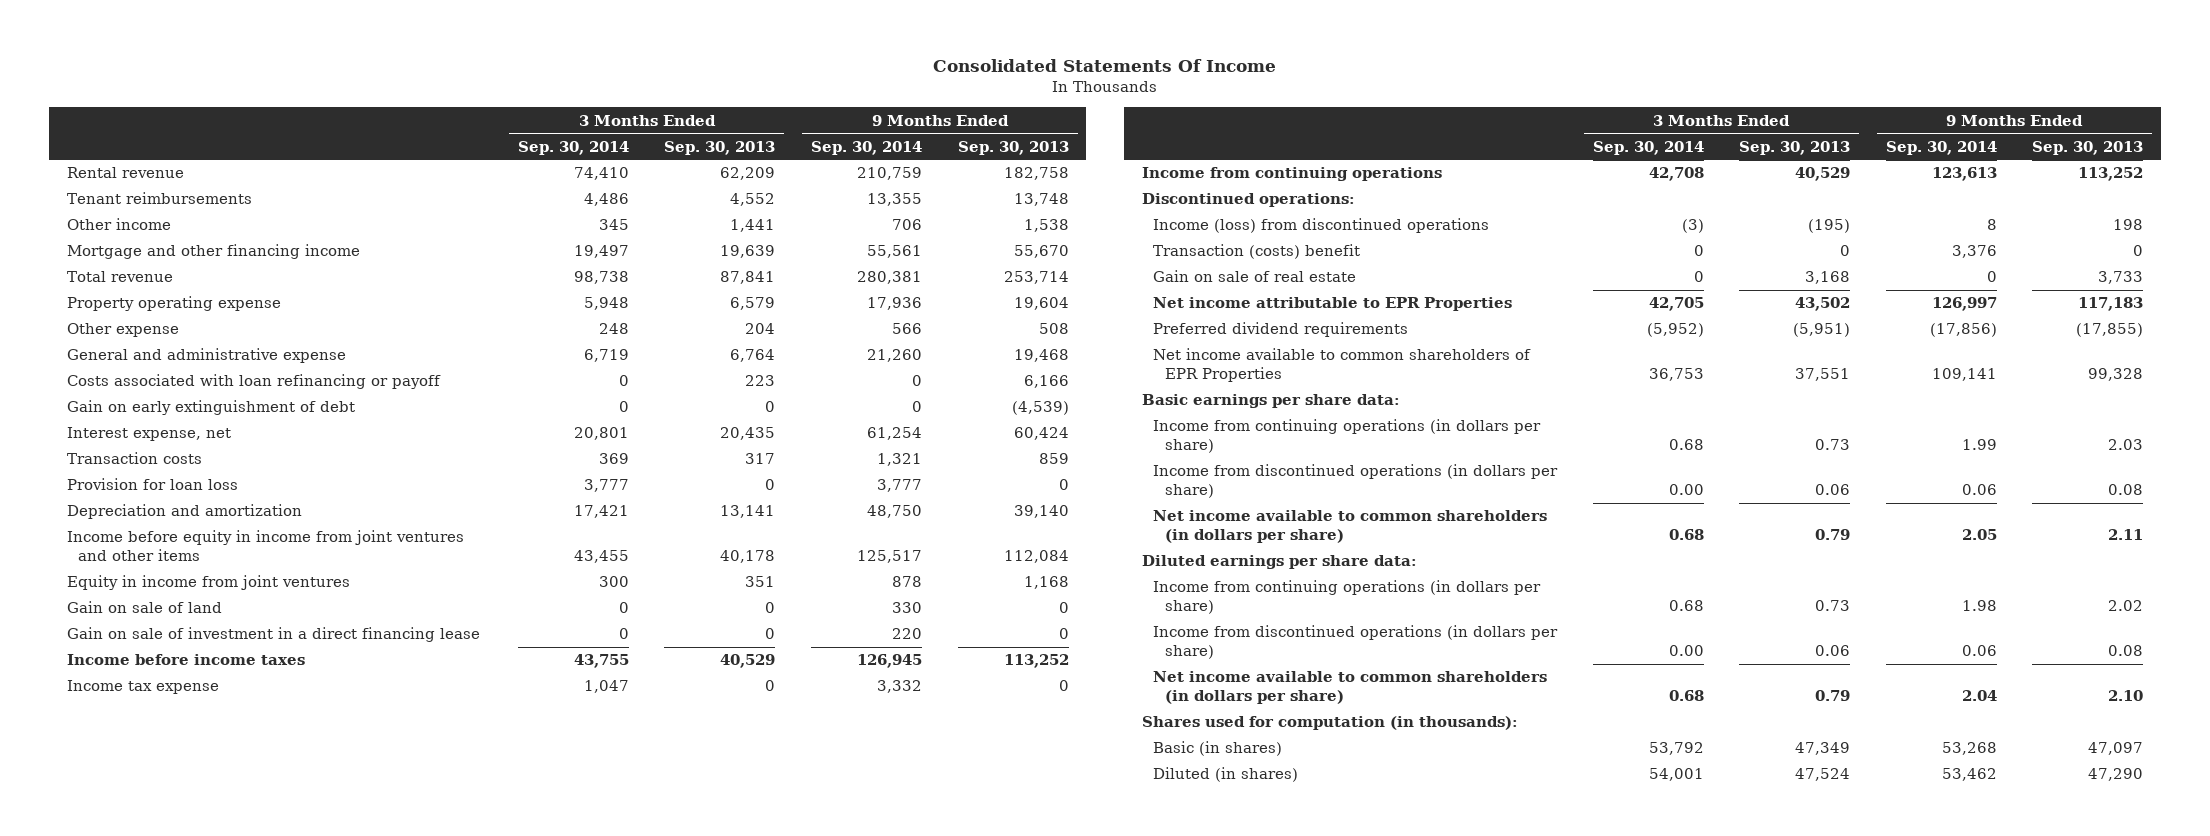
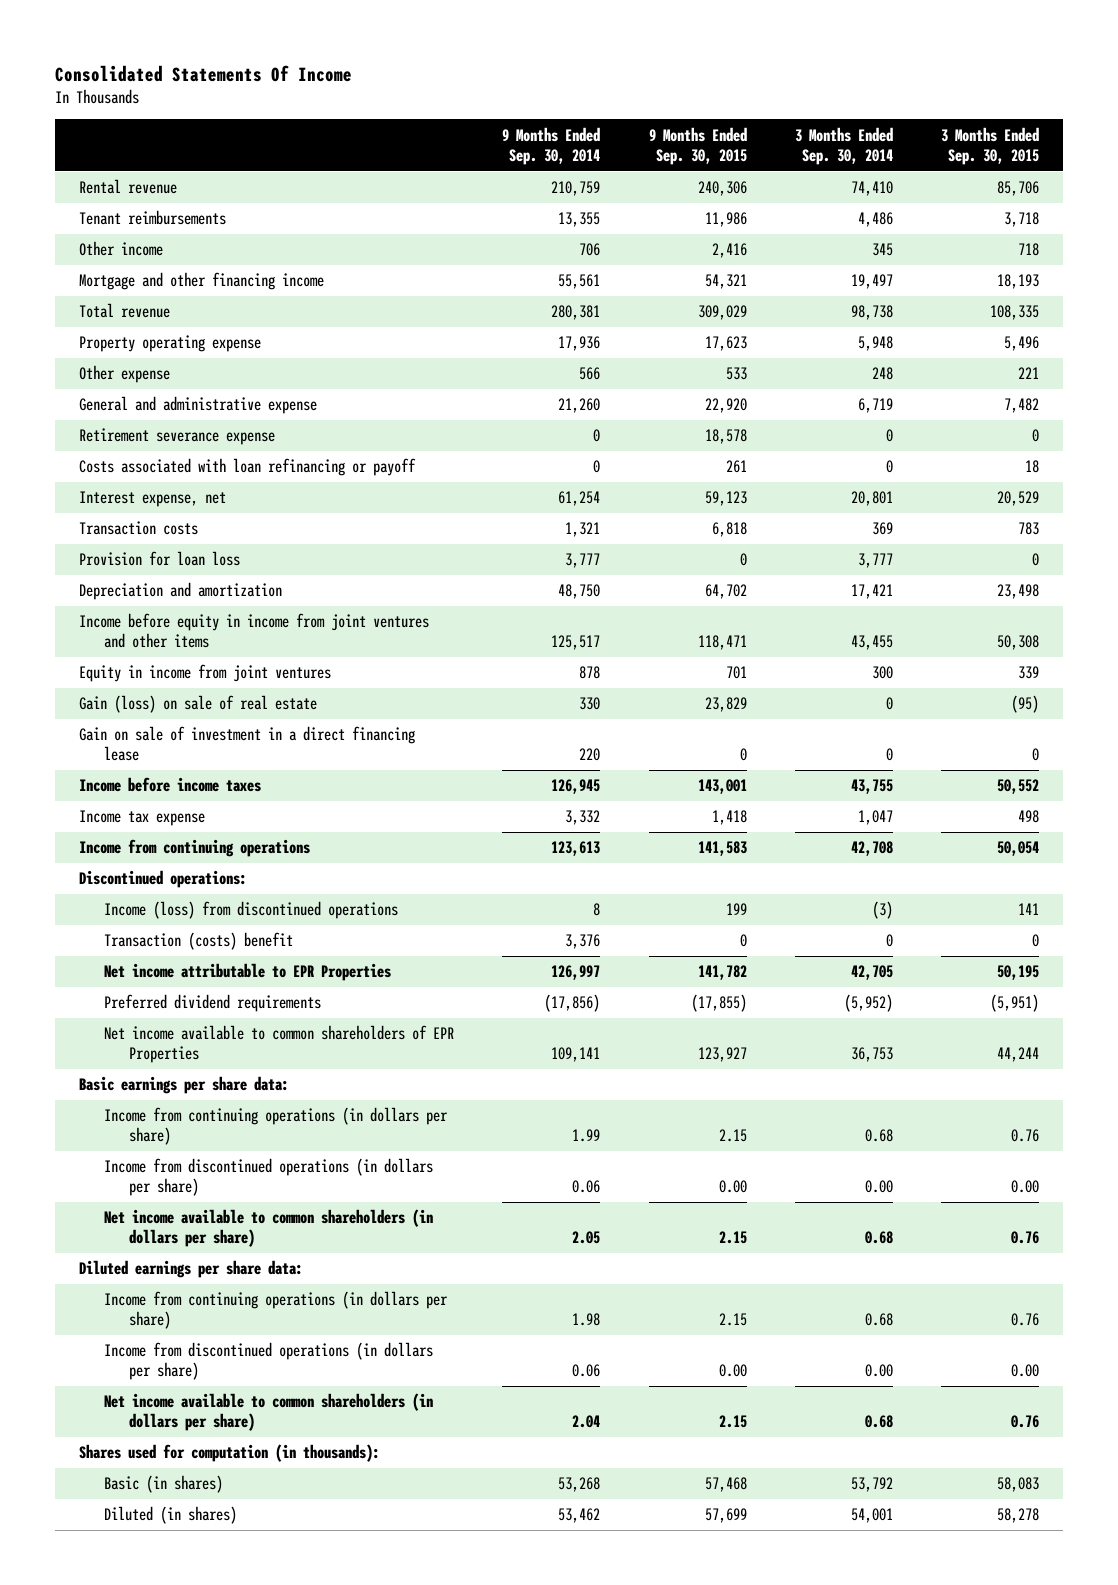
- | 3 Months Ended Sep. 30, 2014 | 3 Months Ended Sep. 30, 2013 | 9 Months Ended Sep. 30, 2014 | 9 Months Ended Sep. 30, 2013
+ | 9 Months Ended Sep. 30, 2014 | 9 Months Ended Sep. 30, 2015 | 3 Months Ended Sep. 30, 2014 | 3 Months Ended Sep. 30, 2015
+ Retirement severance expense | 0 | 18,578 | 0 | 0
- Gain on early extinguishment of debt | 0 | 0 | 0 | (4,539)
- Gain on sale of land | 0 | 0 | 330 | 0
+ Gain (loss) on sale of real estate | 330 | 23,829 | 0 | (95)
- Gain on sale of real estate | 0 | 3,168 | 0 | 3,733

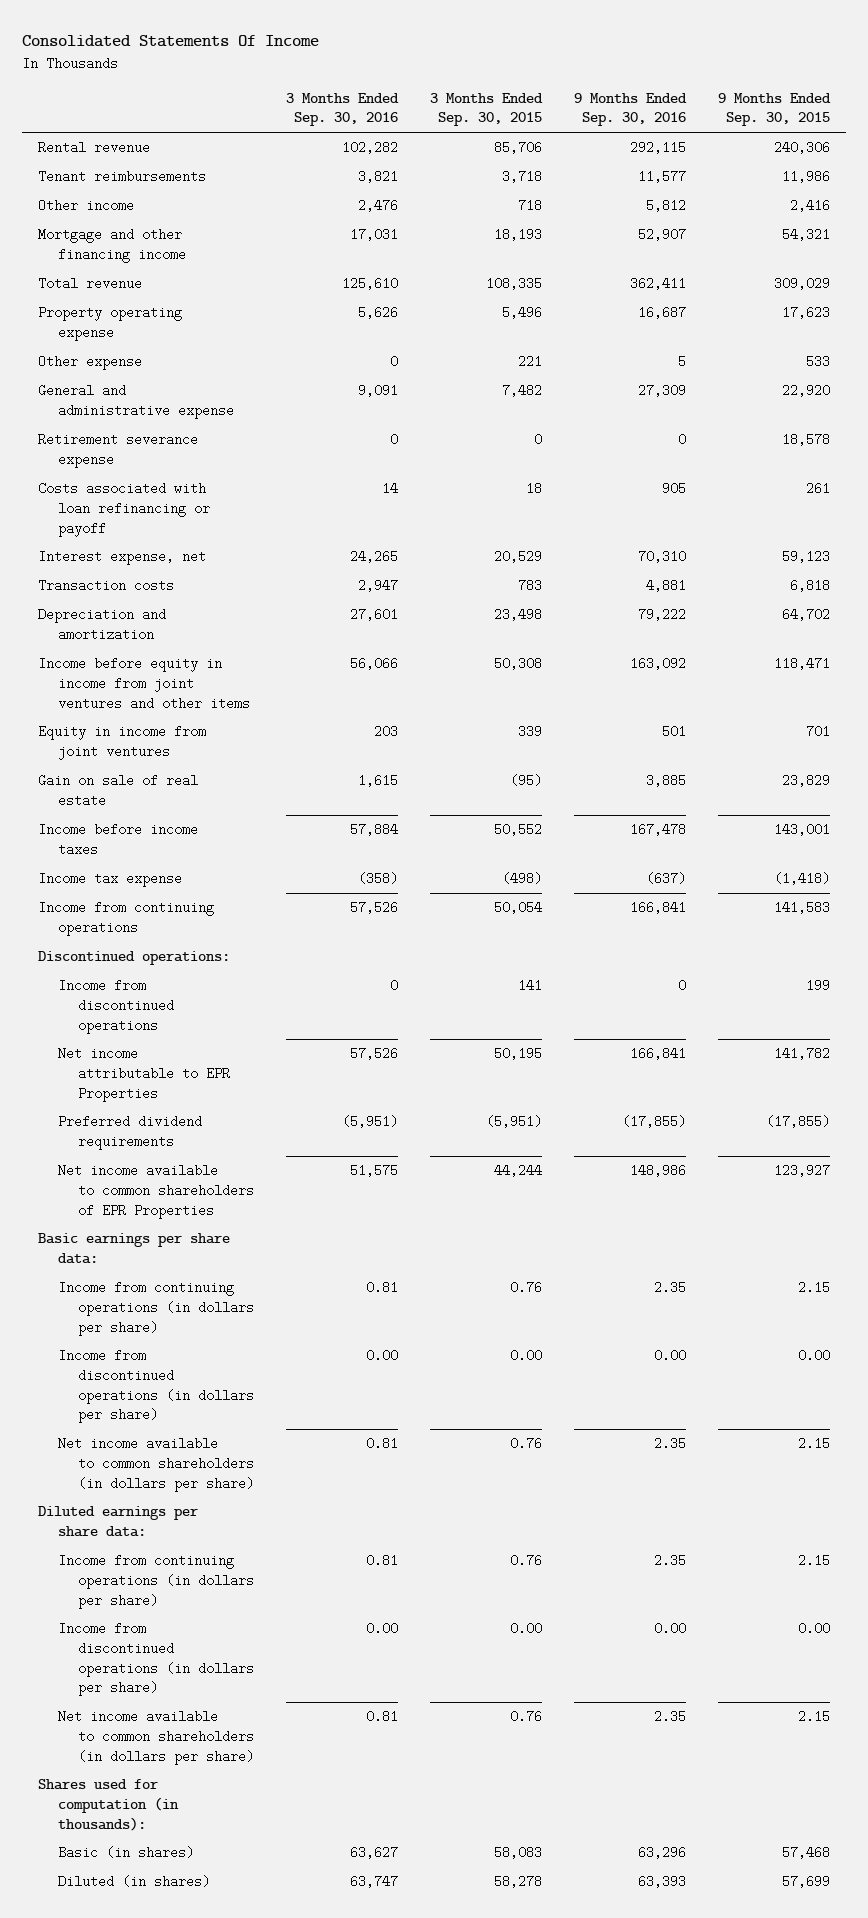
- | 9 Months Ended Sep. 30, 2014 | 9 Months Ended Sep. 30, 2015 | 3 Months Ended Sep. 30, 2014 | 3 Months Ended Sep. 30, 2015
+ | 3 Months Ended Sep. 30, 2016 | 3 Months Ended Sep. 30, 2015 | 9 Months Ended Sep. 30, 2016 | 9 Months Ended Sep. 30, 2015
- Provision for loan loss | 3,777 | 0 | 3,777 | 0
- Gain (loss) on sale of real estate | 330 | 23,829 | 0 | (95)
- Gain on sale of investment in a direct financing lease | 220 | 0 | 0 | 0
+ Gain on sale of real estate | 1,615 | (95) | 3,885 | 23,829
- Income tax expense | 3,332 | 1,418 | 1,047 | 498
+ Income tax expense | (358) | (498) | (637) | (1,418)
- Income (loss) from discontinued operations | 8 | 199 | (3) | 141
- Transaction (costs) benefit | 3,376 | 0 | 0 | 0
+ Income from discontinued operations | 0 | 141 | 0 | 199

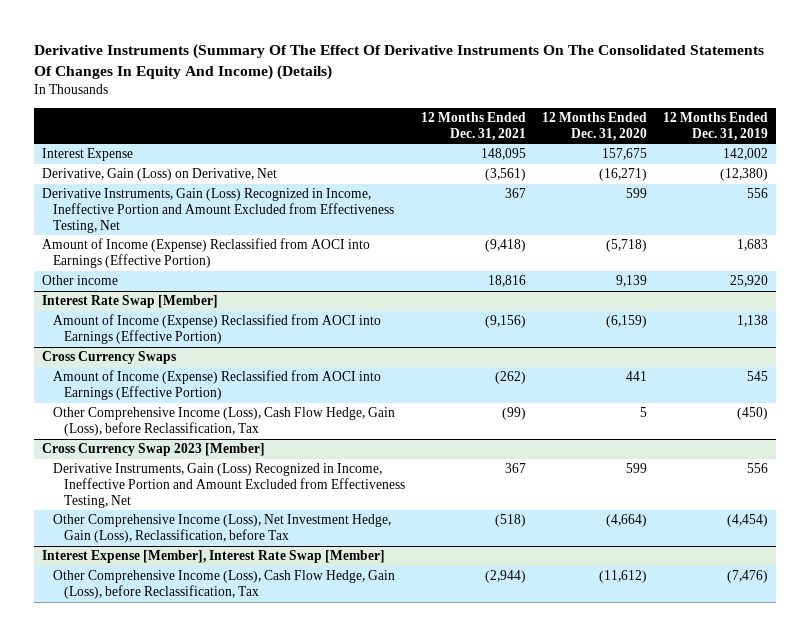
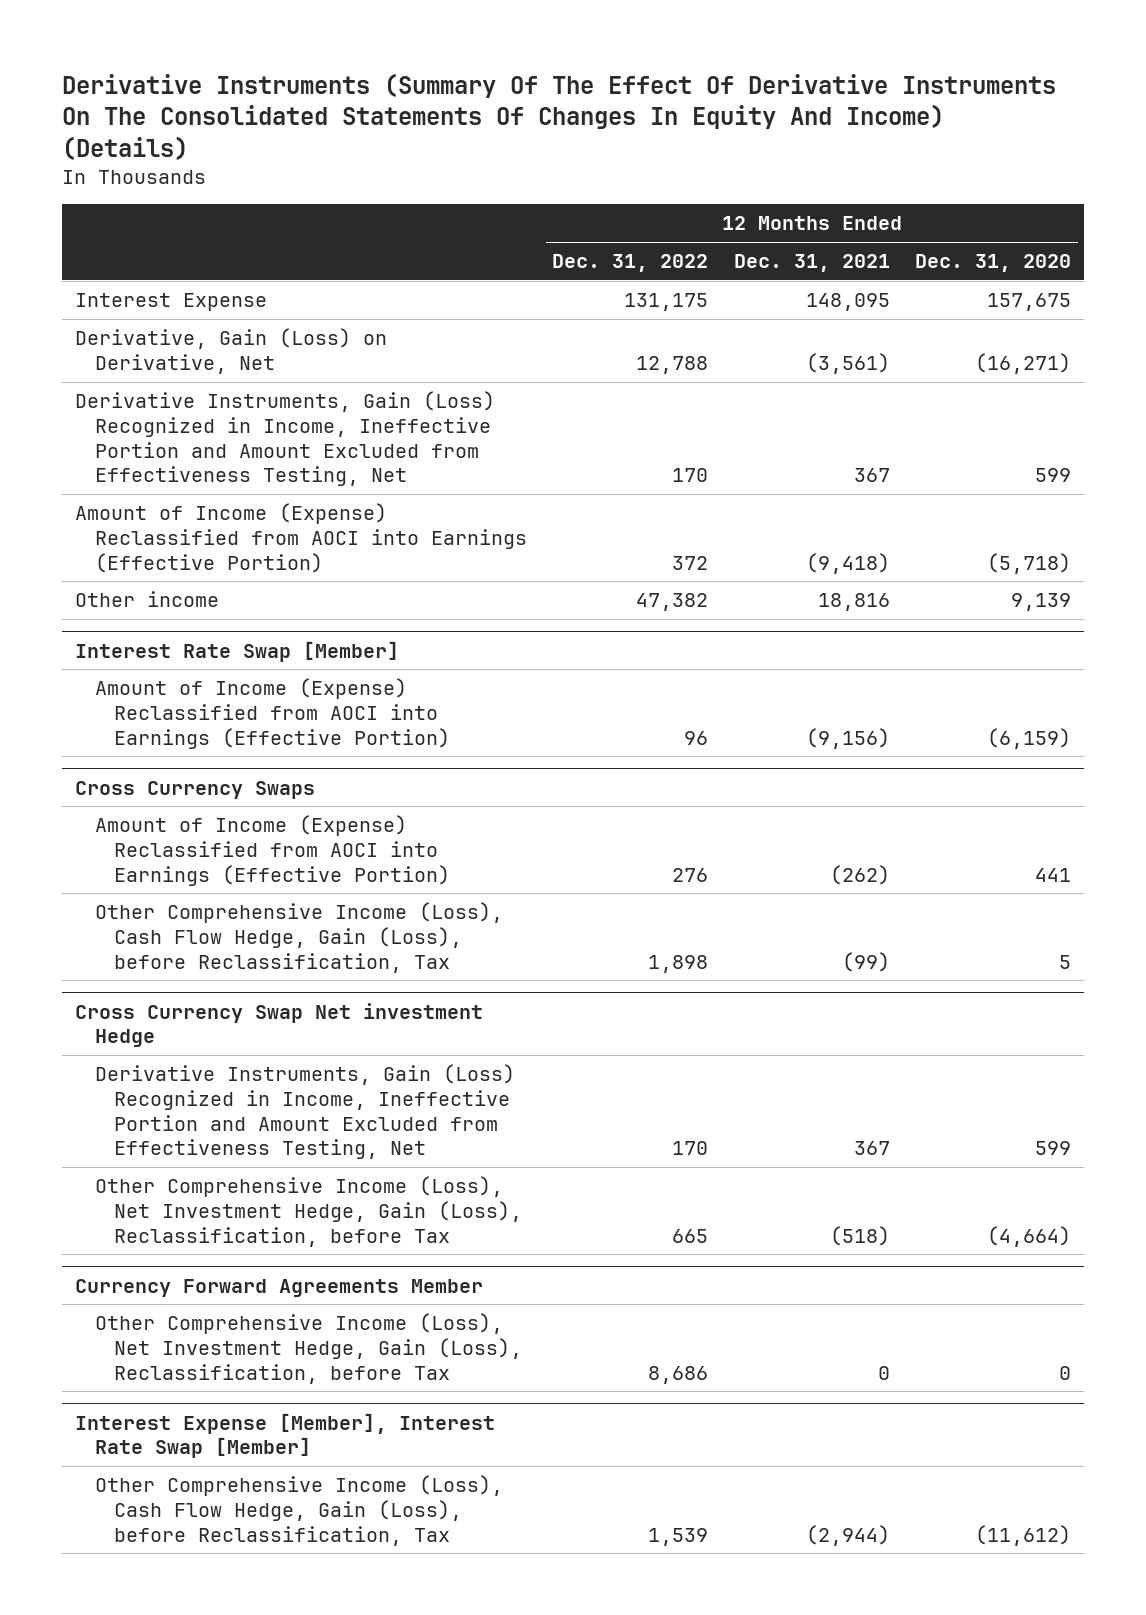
- | 12 Months Ended Dec. 31, 2021 | 12 Months Ended Dec. 31, 2020 | 12 Months Ended Dec. 31, 2019
+ | 12 Months Ended Dec. 31, 2022 | 12 Months Ended Dec. 31, 2021 | 12 Months Ended Dec. 31, 2020
- Cross Currency Swap 2023 [Member]
+ Cross Currency Swap Net investment Hedge
+ Currency Forward Agreements Member
+ Other Comprehensive Income (Loss), Net Investment Hedge, Gain (Loss), Reclassification, before Tax | 8,686 | 0 | 0

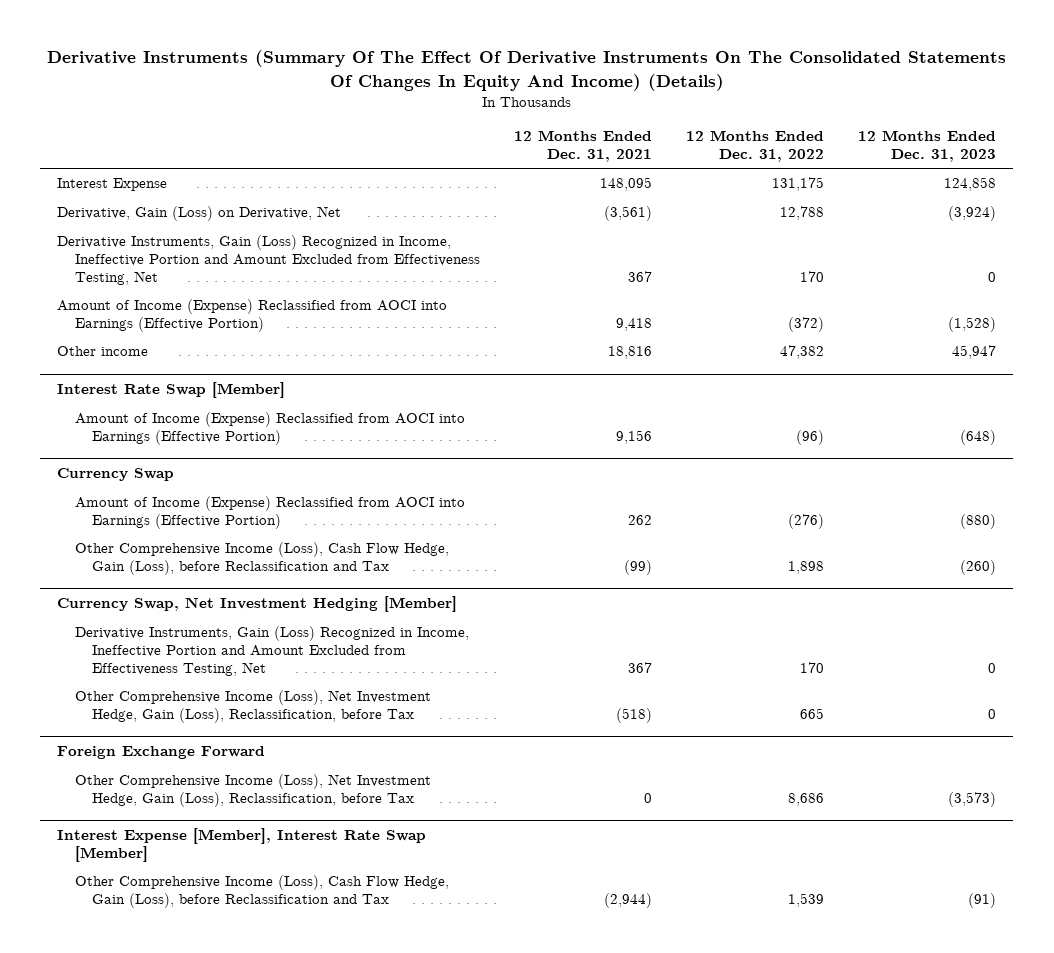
- | 12 Months Ended Dec. 31, 2022 | 12 Months Ended Dec. 31, 2021 | 12 Months Ended Dec. 31, 2020
+ | 12 Months Ended Dec. 31, 2021 | 12 Months Ended Dec. 31, 2022 | 12 Months Ended Dec. 31, 2023
- Amount of Income (Expense) Reclassified from AOCI into Earnings (Effective Portion) | 372 | (9,418) | (5,718)
+ Amount of Income (Expense) Reclassified from AOCI into Earnings (Effective Portion) | 9,418 | (372) | (1,528)
@ Interest Rate Swap [Member]
- Amount of Income (Expense) Reclassified from AOCI into Earnings (Effective Portion) | 96 | (9,156) | (6,159)
- Cross Currency Swaps
- Amount of Income (Expense) Reclassified from AOCI into Earnings (Effective Portion) | 276 | (262) | 441
- Other Comprehensive Income (Loss), Cash Flow Hedge, Gain (Loss), before Reclassification, Tax | 1,898 | (99) | 5
- Cross Currency Swap Net investment Hedge
@ Interest Rate Swap [Member]
+ Amount of Income (Expense) Reclassified from AOCI into Earnings (Effective Portion) | 9,156 | (96) | (648)
+ Currency Swap
+ Amount of Income (Expense) Reclassified from AOCI into Earnings (Effective Portion) | 262 | (276) | (880)
+ Other Comprehensive Income (Loss), Cash Flow Hedge, Gain (Loss), before Reclassification and Tax | (99) | 1,898 | (260)
+ Currency Swap, Net Investment Hedging [Member]
- Currency Forward Agreements Member
+ Foreign Exchange Forward
@ Interest Expense [Member], Interest Rate Swap [Member]
- Other Comprehensive Income (Loss), Cash Flow Hedge, Gain (Loss), before Reclassification, Tax | 1,539 | (2,944) | (11,612)
+ Other Comprehensive Income (Loss), Cash Flow Hedge, Gain (Loss), before Reclassification and Tax | (2,944) | 1,539 | (91)

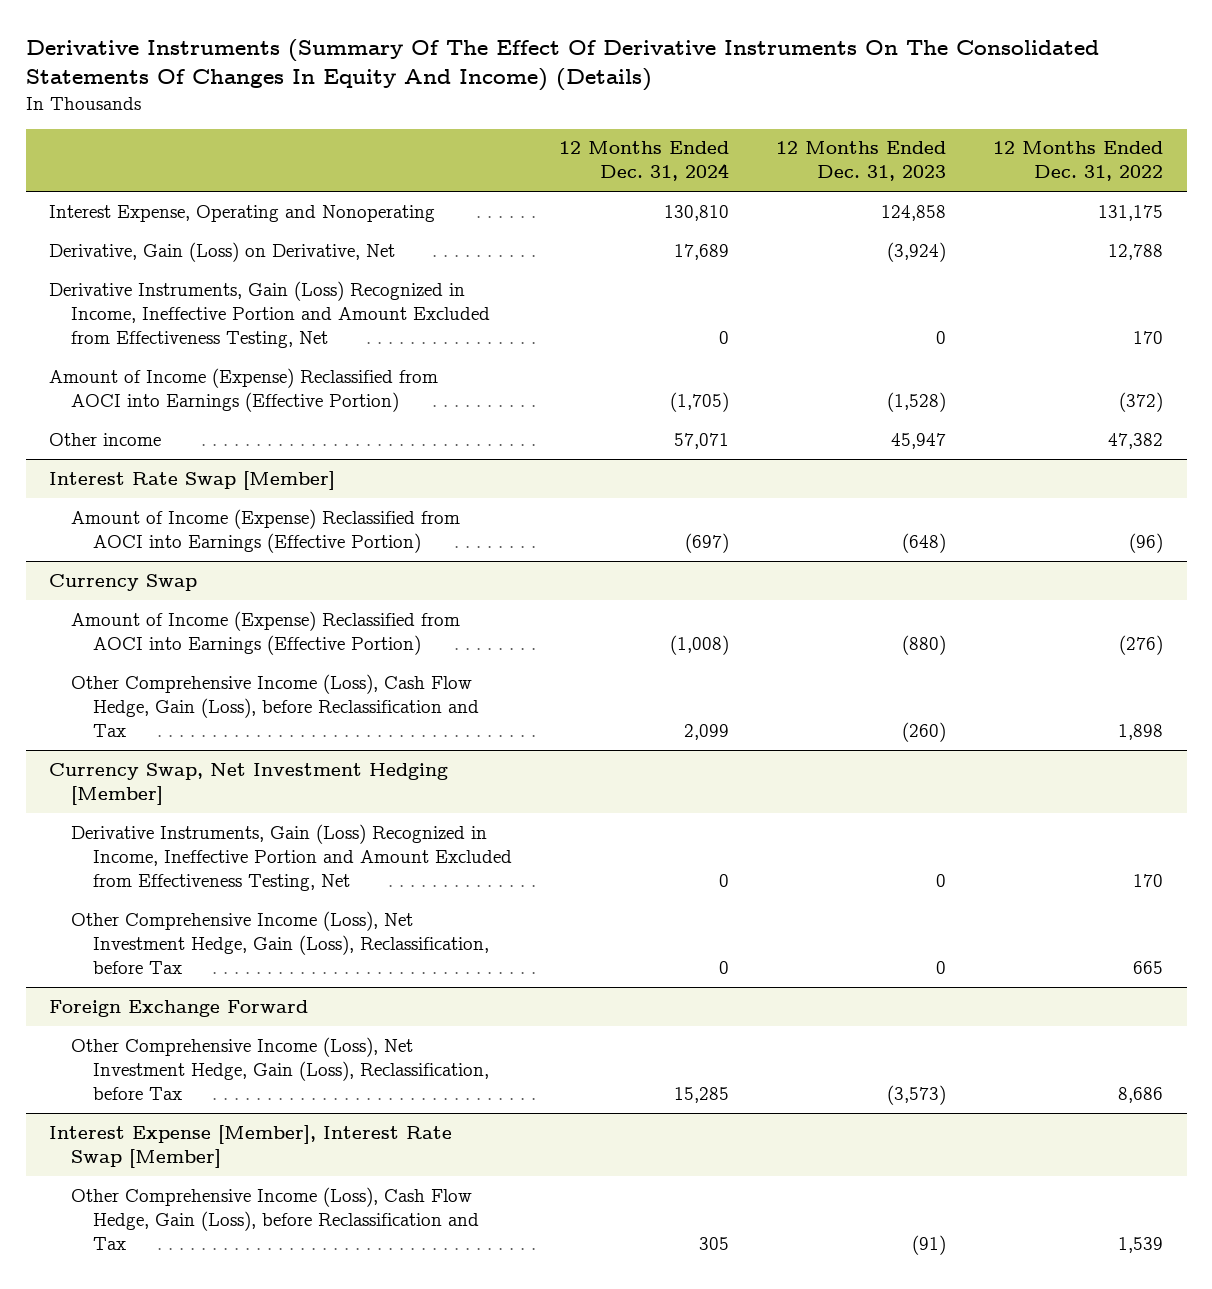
- | 12 Months Ended Dec. 31, 2021 | 12 Months Ended Dec. 31, 2022 | 12 Months Ended Dec. 31, 2023
+ | 12 Months Ended Dec. 31, 2024 | 12 Months Ended Dec. 31, 2023 | 12 Months Ended Dec. 31, 2022
- Interest Expense | 148,095 | 131,175 | 124,858
+ Interest Expense, Operating and Nonoperating | 130,810 | 124,858 | 131,175

